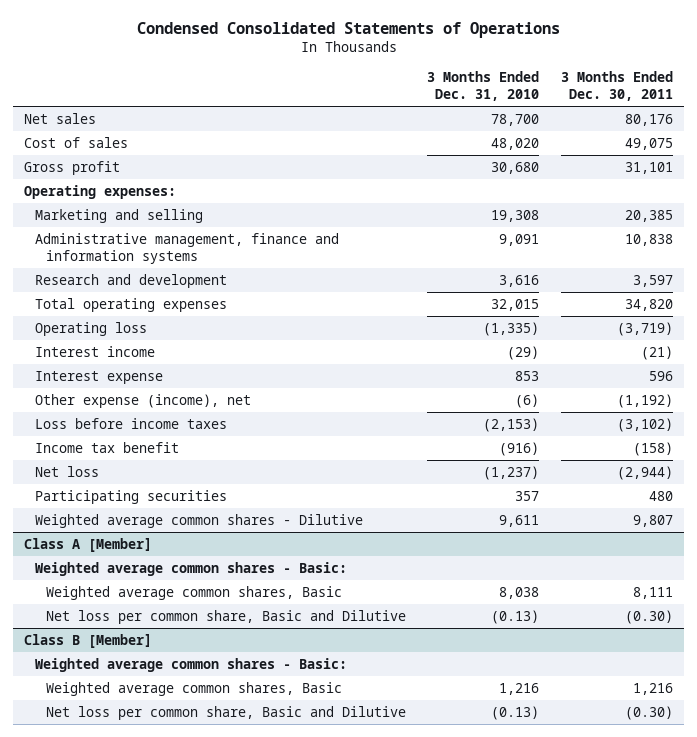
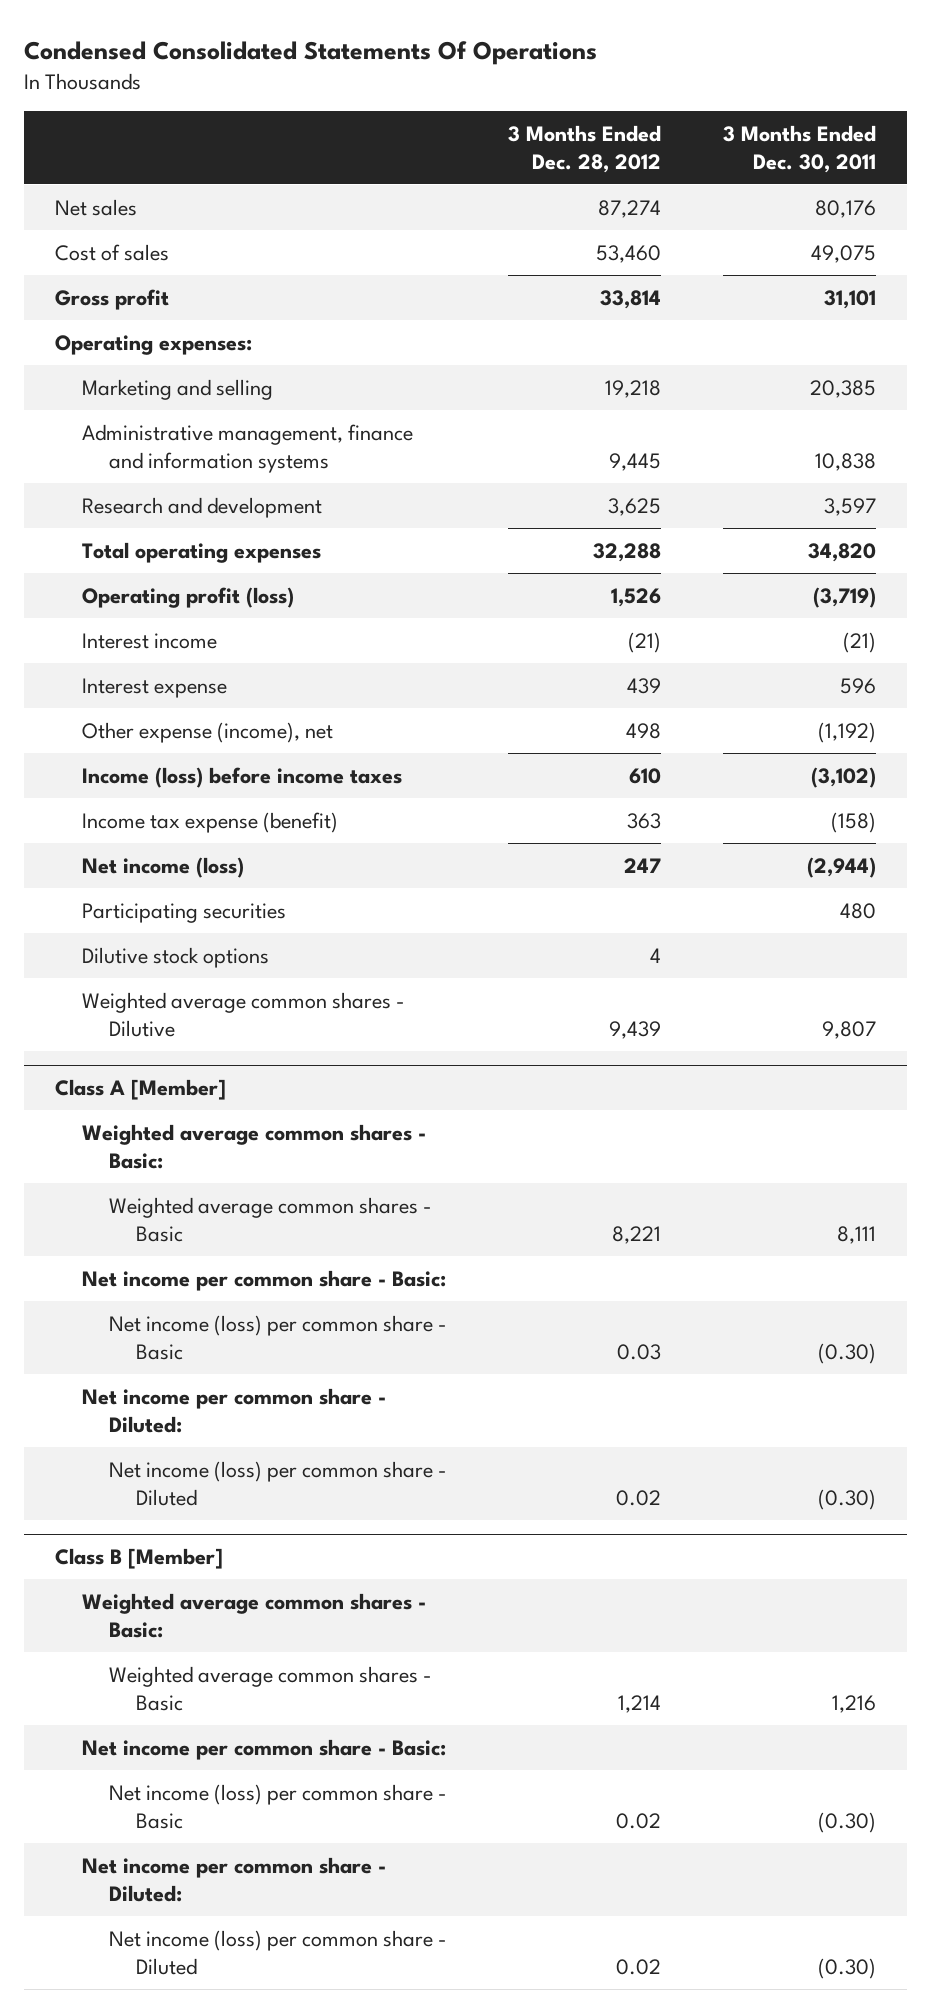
- Condensed Consolidated Statements of Operations
+ Condensed Consolidated Statements Of Operations
- | 3 Months Ended Dec. 31, 2010 | 3 Months Ended Dec. 30, 2011
+ | 3 Months Ended Dec. 28, 2012 | 3 Months Ended Dec. 30, 2011
- Operating loss | (1,335) | (3,719)
+ Operating profit (loss) | 1,526 | (3,719)
- Loss before income taxes | (2,153) | (3,102)
- Income tax benefit | (916) | (158)
- Net loss | (1,237) | (2,944)
+ Income (loss) before income taxes | 610 | (3,102)
+ Income tax expense (benefit) | 363 | (158)
+ Net income (loss) | 247 | (2,944)
+ Dilutive stock options | 4 |
@ Class A [Member]
- Weighted average common shares, Basic | 8,038 | 8,111
- Net loss per common share, Basic and Dilutive | (0.13) | (0.30)
+ Weighted average common shares - Basic | 8,221 | 8,111
+ Net income per common share - Basic:
+ Net income (loss) per common share - Basic | 0.03 | (0.30)
+ Net income per common share - Diluted:
+ Net income (loss) per common share - Diluted | 0.02 | (0.30)
@ Class B [Member]
- Weighted average common shares, Basic | 1,216 | 1,216
- Net loss per common share, Basic and Dilutive | (0.13) | (0.30)
+ Weighted average common shares - Basic | 1,214 | 1,216
+ Net income per common share - Basic:
+ Net income (loss) per common share - Basic | 0.02 | (0.30)
+ Net income per common share - Diluted:
+ Net income (loss) per common share - Diluted | 0.02 | (0.30)

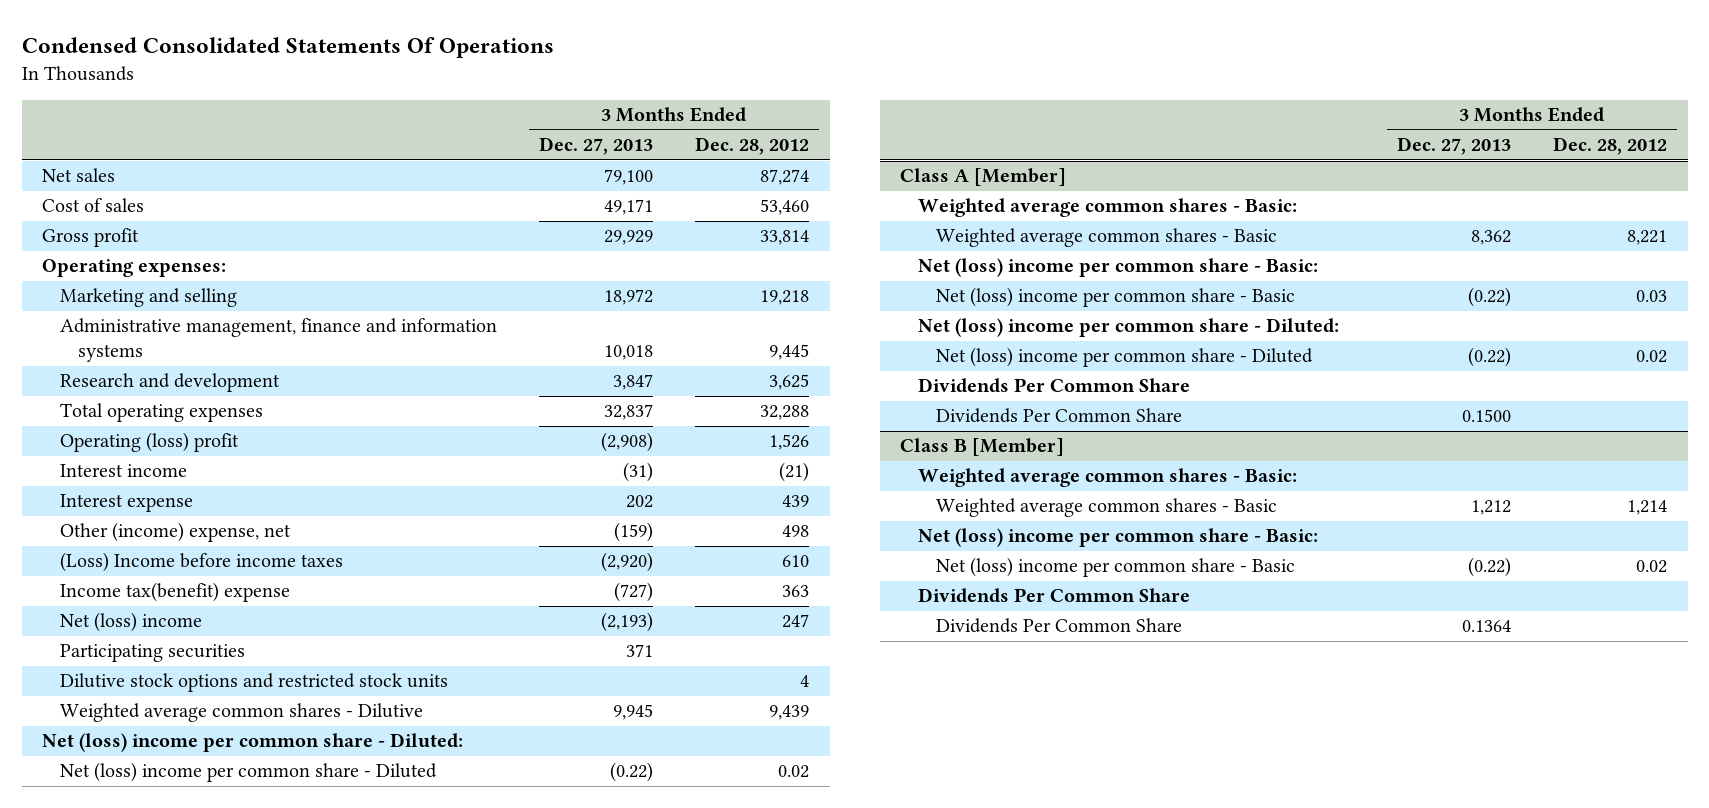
- | 3 Months Ended Dec. 28, 2012 | 3 Months Ended Dec. 30, 2011
+ | 3 Months Ended Dec. 27, 2013 | 3 Months Ended Dec. 28, 2012
- Operating profit (loss) | 1,526 | (3,719)
+ Operating (loss) profit | (2,908) | 1,526
- Other expense (income), net | 498 | (1,192)
- Income (loss) before income taxes | 610 | (3,102)
- Income tax expense (benefit) | 363 | (158)
- Net income (loss) | 247 | (2,944)
+ Other (income) expense, net | (159) | 498
+ (Loss) Income before income taxes | (2,920) | 610
+ Income tax(benefit) expense | (727) | 363
+ Net (loss) income | (2,193) | 247
- Dilutive stock options | 4 |
+ Dilutive stock options and restricted stock units | | 4
+ Net (loss) income per common share - Diluted:
+ Net (loss) income per common share - Diluted | (0.22) | 0.02
@ Class A [Member]
- Net income per common share - Basic:
- Net income (loss) per common share - Basic | 0.03 | (0.30)
- Net income per common share - Diluted:
- Net income (loss) per common share - Diluted | 0.02 | (0.30)
+ Net (loss) income per common share - Basic:
+ Net (loss) income per common share - Basic | (0.22) | 0.03
+ Net (loss) income per common share - Diluted:
+ Net (loss) income per common share - Diluted | (0.22) | 0.02
+ Dividends Per Common Share
+ Dividends Per Common Share | 0.1500 |
@ Class B [Member]
- Net income per common share - Basic:
- Net income (loss) per common share - Basic | 0.02 | (0.30)
- Net income per common share - Diluted:
- Net income (loss) per common share - Diluted | 0.02 | (0.30)
+ Net (loss) income per common share - Basic:
+ Net (loss) income per common share - Basic | (0.22) | 0.02
+ Dividends Per Common Share
+ Dividends Per Common Share | 0.1364 |

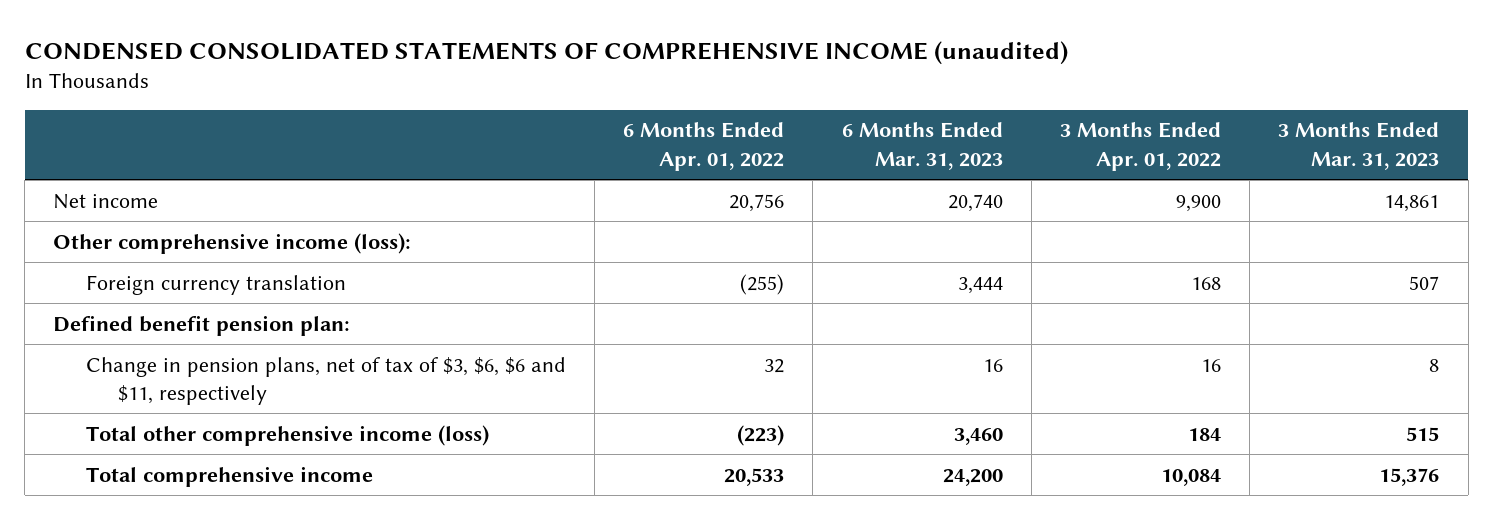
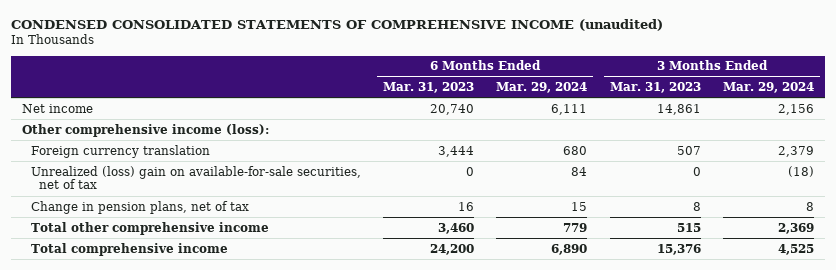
- | 6 Months Ended Apr. 01, 2022 | 6 Months Ended Mar. 31, 2023 | 3 Months Ended Apr. 01, 2022 | 3 Months Ended Mar. 31, 2023
+ | 6 Months Ended Mar. 31, 2023 | 6 Months Ended Mar. 29, 2024 | 3 Months Ended Mar. 31, 2023 | 3 Months Ended Mar. 29, 2024
- Defined benefit pension plan:
- Change in pension plans, net of tax of $3, $6, $6 and $11, respectively | 32 | 16 | 16 | 8
- Total other comprehensive income (loss) | (223) | 3,460 | 184 | 515
+ Unrealized (loss) gain on available-for-sale securities, net of tax | 0 | 84 | 0 | (18)
+ Change in pension plans, net of tax | 16 | 15 | 8 | 8
+ Total other comprehensive income | 3,460 | 779 | 515 | 2,369

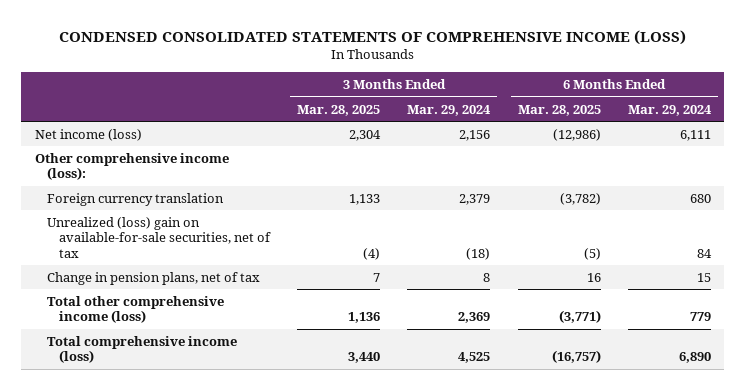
- CONDENSED CONSOLIDATED STATEMENTS OF COMPREHENSIVE INCOME (unaudited)
+ CONDENSED CONSOLIDATED STATEMENTS OF COMPREHENSIVE INCOME (LOSS)
- | 6 Months Ended Mar. 31, 2023 | 6 Months Ended Mar. 29, 2024 | 3 Months Ended Mar. 31, 2023 | 3 Months Ended Mar. 29, 2024
+ | 3 Months Ended Mar. 28, 2025 | 3 Months Ended Mar. 29, 2024 | 6 Months Ended Mar. 28, 2025 | 6 Months Ended Mar. 29, 2024
- Net income | 20,740 | 6,111 | 14,861 | 2,156
+ Net income (loss) | 2,304 | 2,156 | (12,986) | 6,111
- Total other comprehensive income | 3,460 | 779 | 515 | 2,369
- Total comprehensive income | 24,200 | 6,890 | 15,376 | 4,525
+ Total other comprehensive income (loss) | 1,136 | 2,369 | (3,771) | 779
+ Total comprehensive income (loss) | 3,440 | 4,525 | (16,757) | 6,890

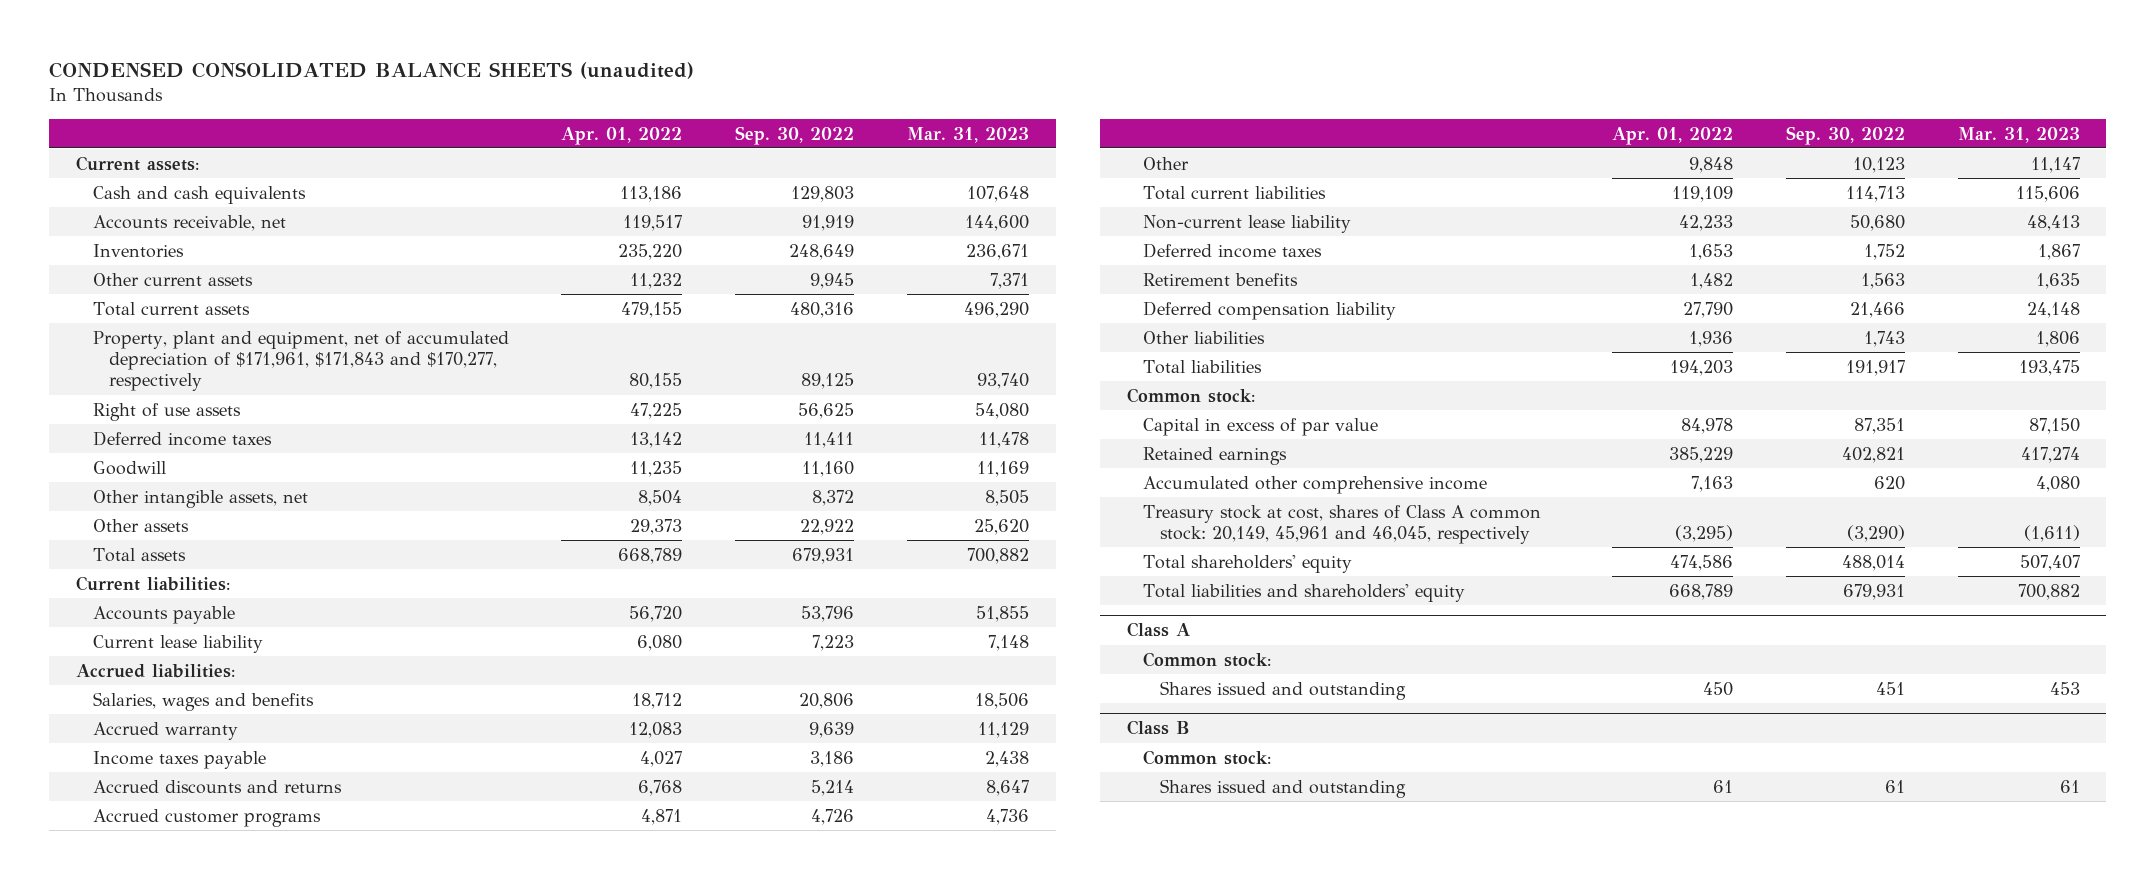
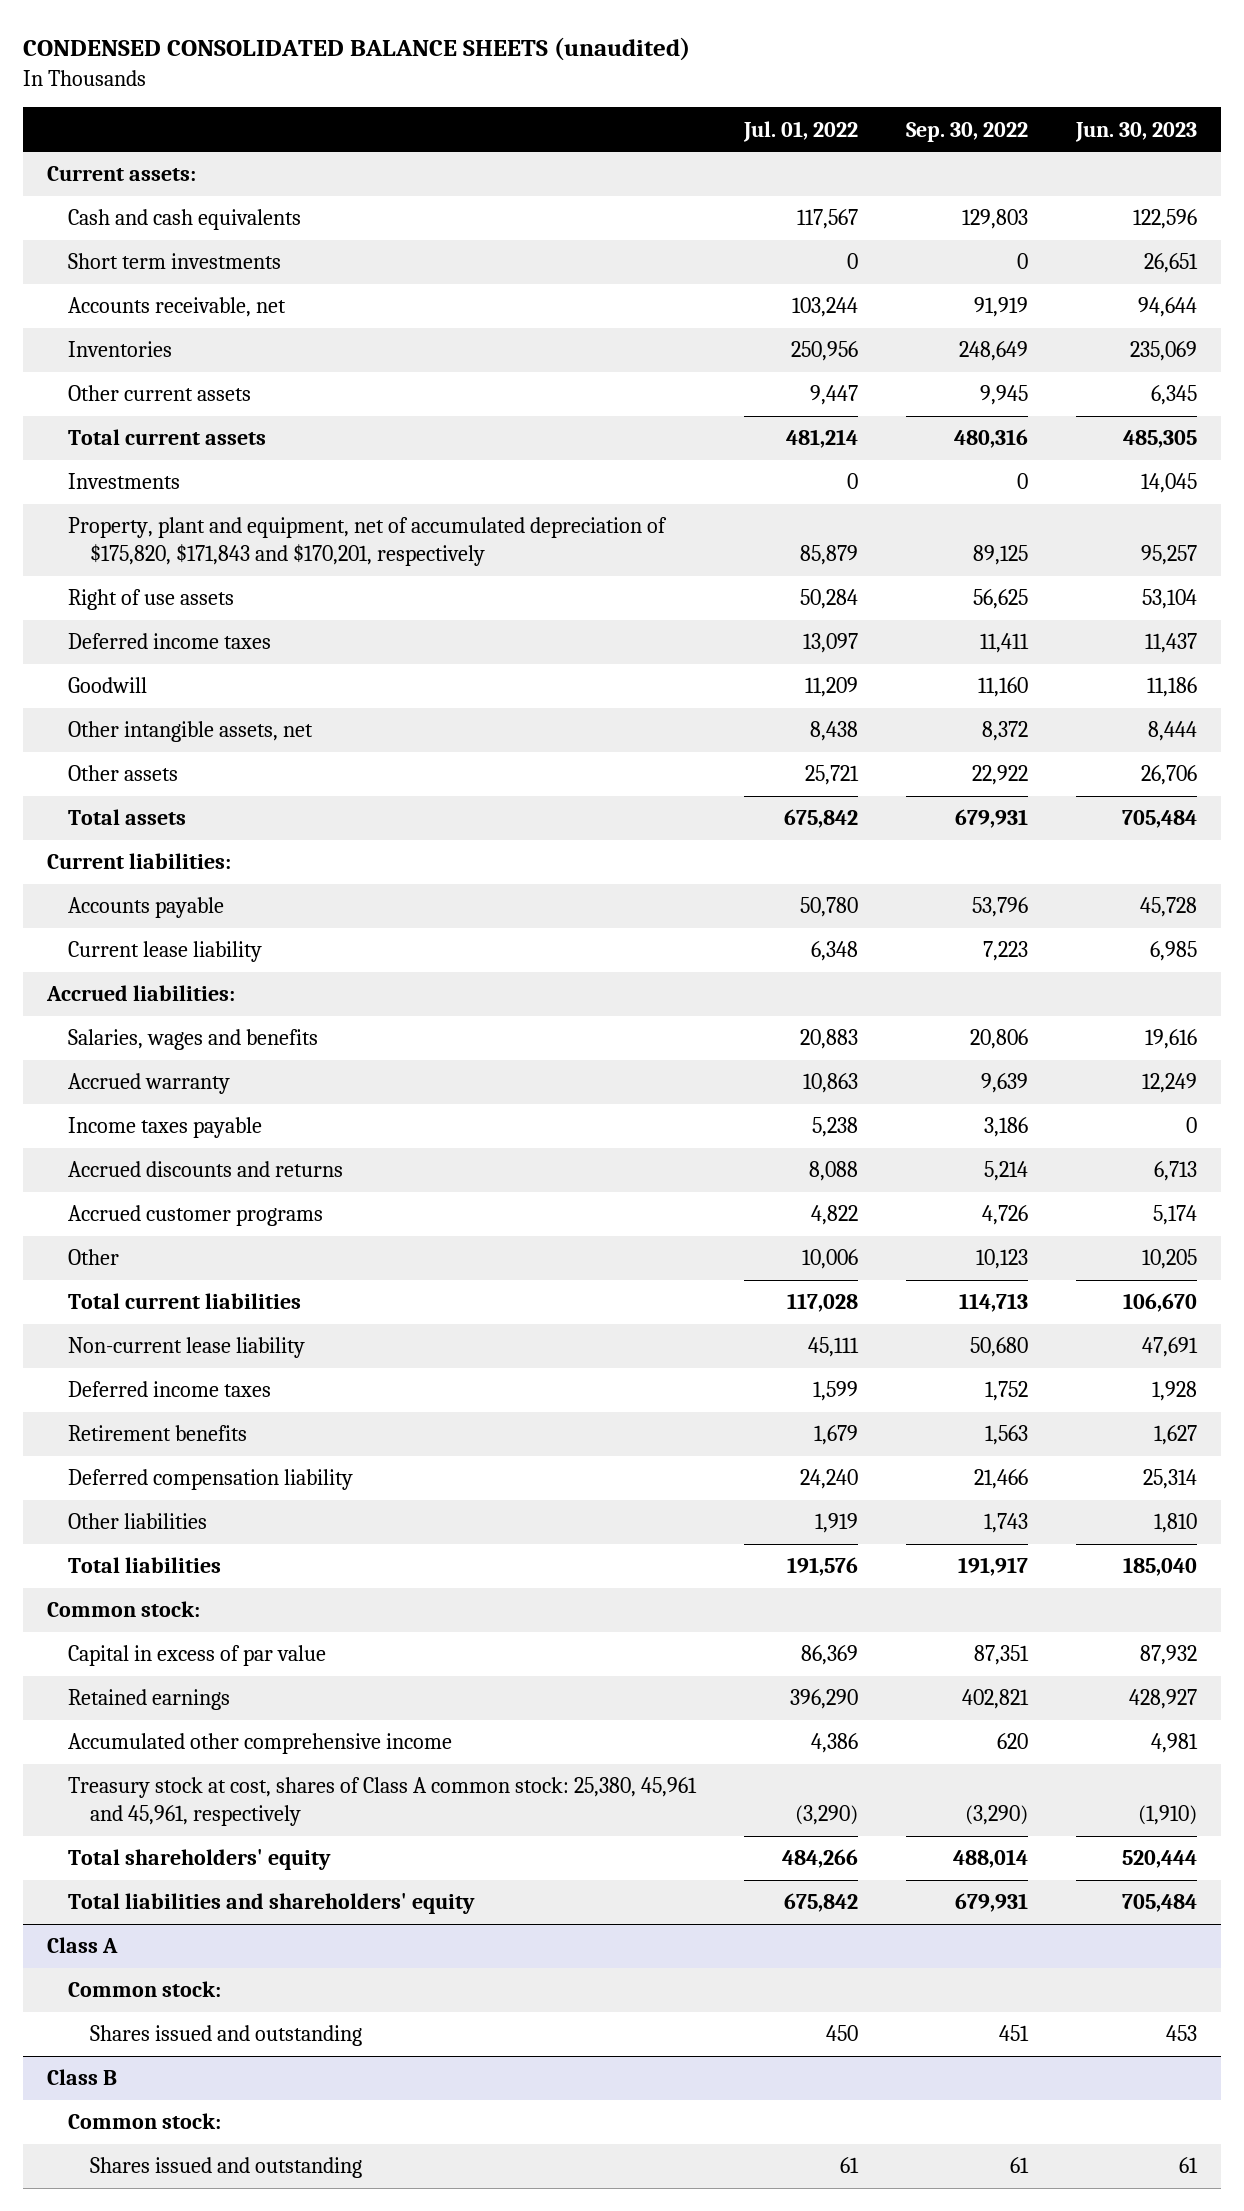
- | Apr. 01, 2022 | Sep. 30, 2022 | Mar. 31, 2023
+ | Jul. 01, 2022 | Sep. 30, 2022 | Jun. 30, 2023
+ Short term investments | 0 | 0 | 26,651
- Property, plant and equipment, net of accumulated depreciation of $171,961, $171,843 and $170,277, respectively | 80,155 | 89,125 | 93,740
+ Investments | 0 | 0 | 14,045
+ Property, plant and equipment, net of accumulated depreciation of $175,820, $171,843 and $170,201, respectively | 85,879 | 89,125 | 95,257
- Treasury stock at cost, shares of Class A common stock: 20,149, 45,961 and 46,045, respectively | (3,295) | (3,290) | (1,611)
+ Treasury stock at cost, shares of Class A common stock: 25,380, 45,961 and 45,961, respectively | (3,290) | (3,290) | (1,910)

